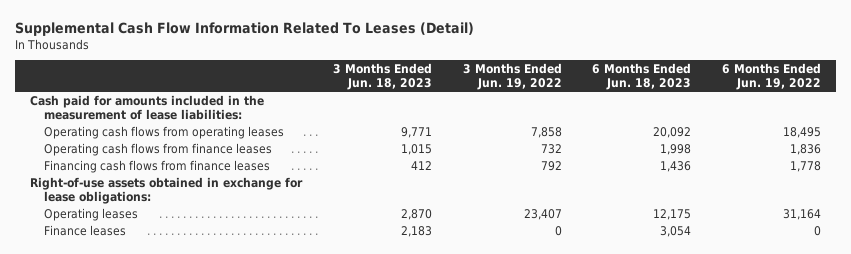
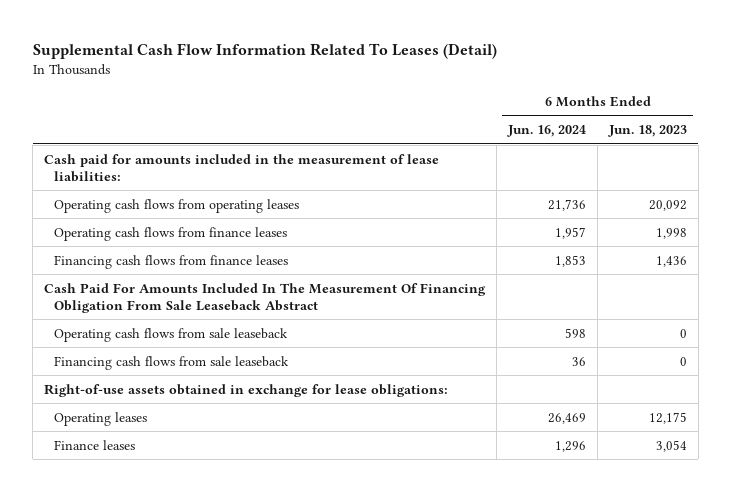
- | 3 Months Ended Jun. 18, 2023 | 3 Months Ended Jun. 19, 2022 | 6 Months Ended Jun. 18, 2023 | 6 Months Ended Jun. 19, 2022
+ | 6 Months Ended Jun. 16, 2024 | 6 Months Ended Jun. 18, 2023
+ Cash Paid For Amounts Included In The Measurement Of Financing Obligation From Sale Leaseback Abstract
+ Operating cash flows from sale leaseback | 598 | 0
+ Financing cash flows from sale leaseback | 36 | 0

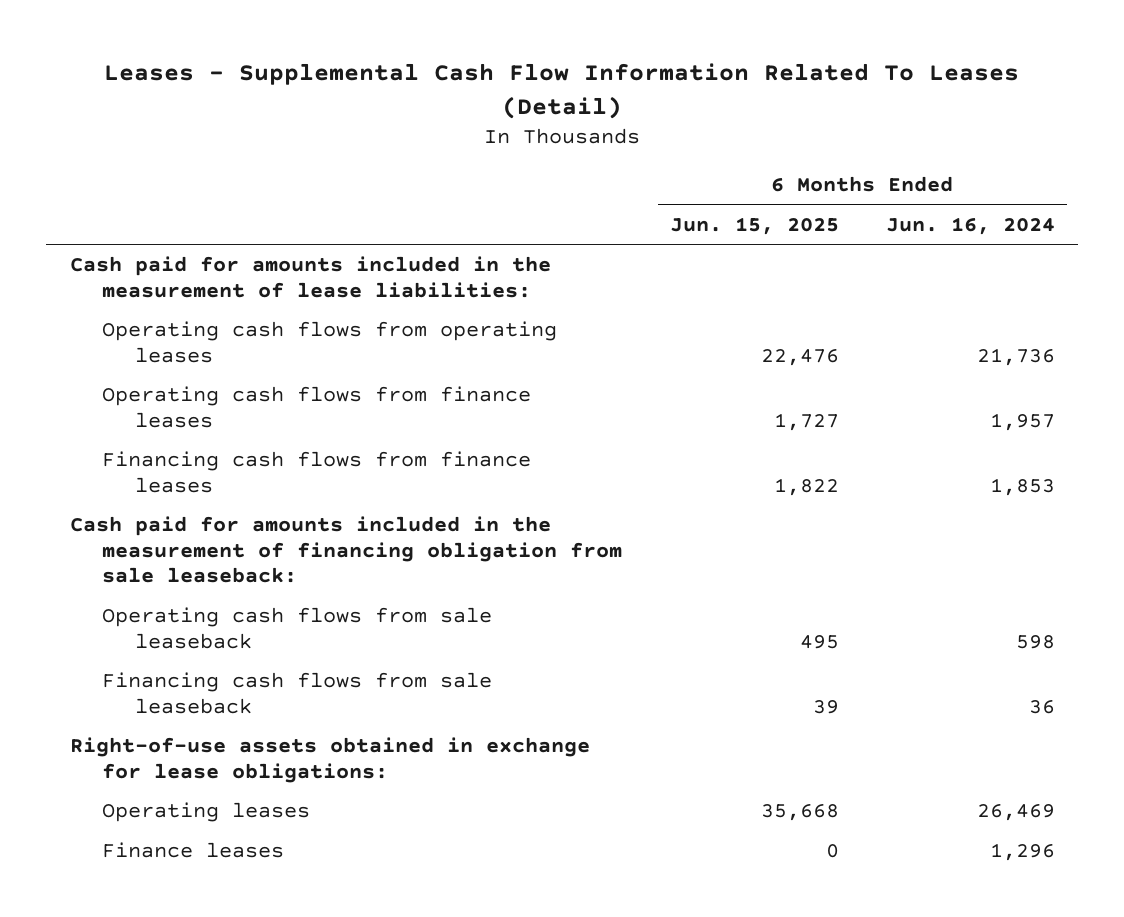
- Supplemental Cash Flow Information Related To Leases (Detail)
+ Leases - Supplemental Cash Flow Information Related To Leases (Detail)
- | 6 Months Ended Jun. 16, 2024 | 6 Months Ended Jun. 18, 2023
+ | 6 Months Ended Jun. 15, 2025 | 6 Months Ended Jun. 16, 2024
- Cash Paid For Amounts Included In The Measurement Of Financing Obligation From Sale Leaseback Abstract
+ Cash paid for amounts included in the measurement of financing obligation from sale leaseback:

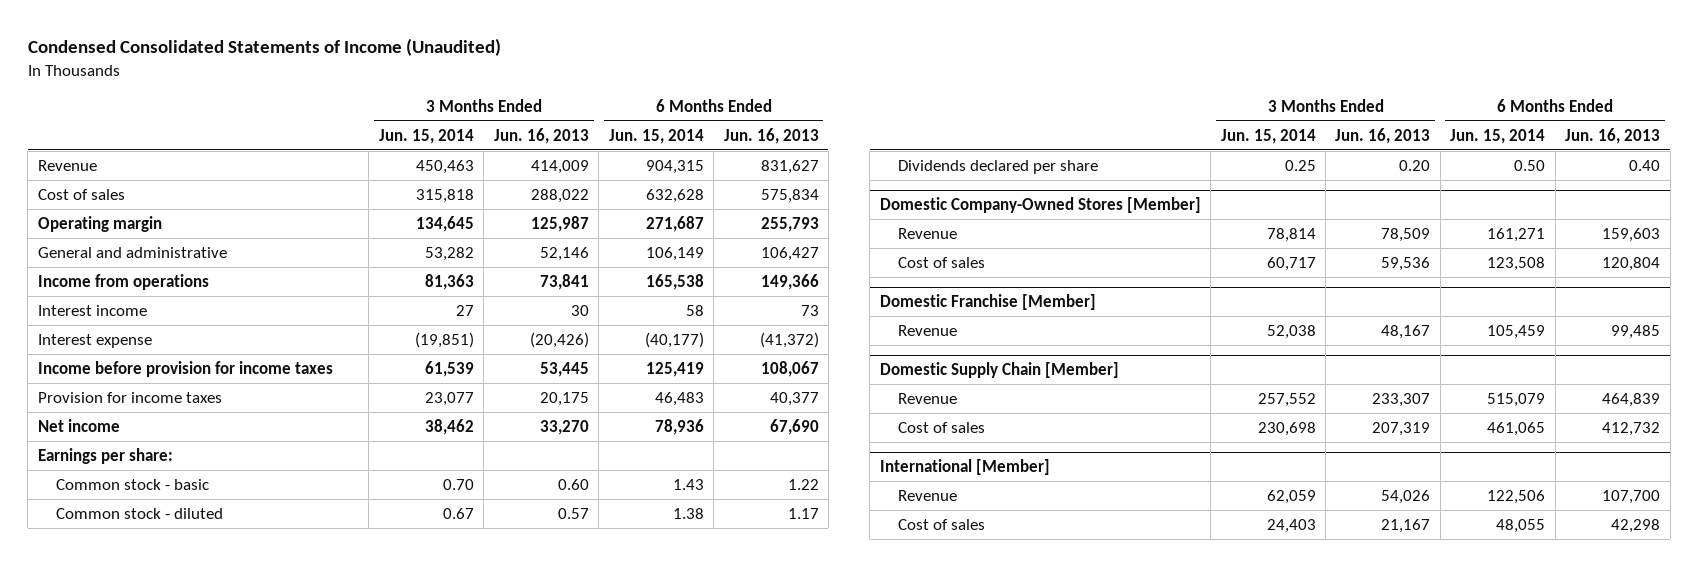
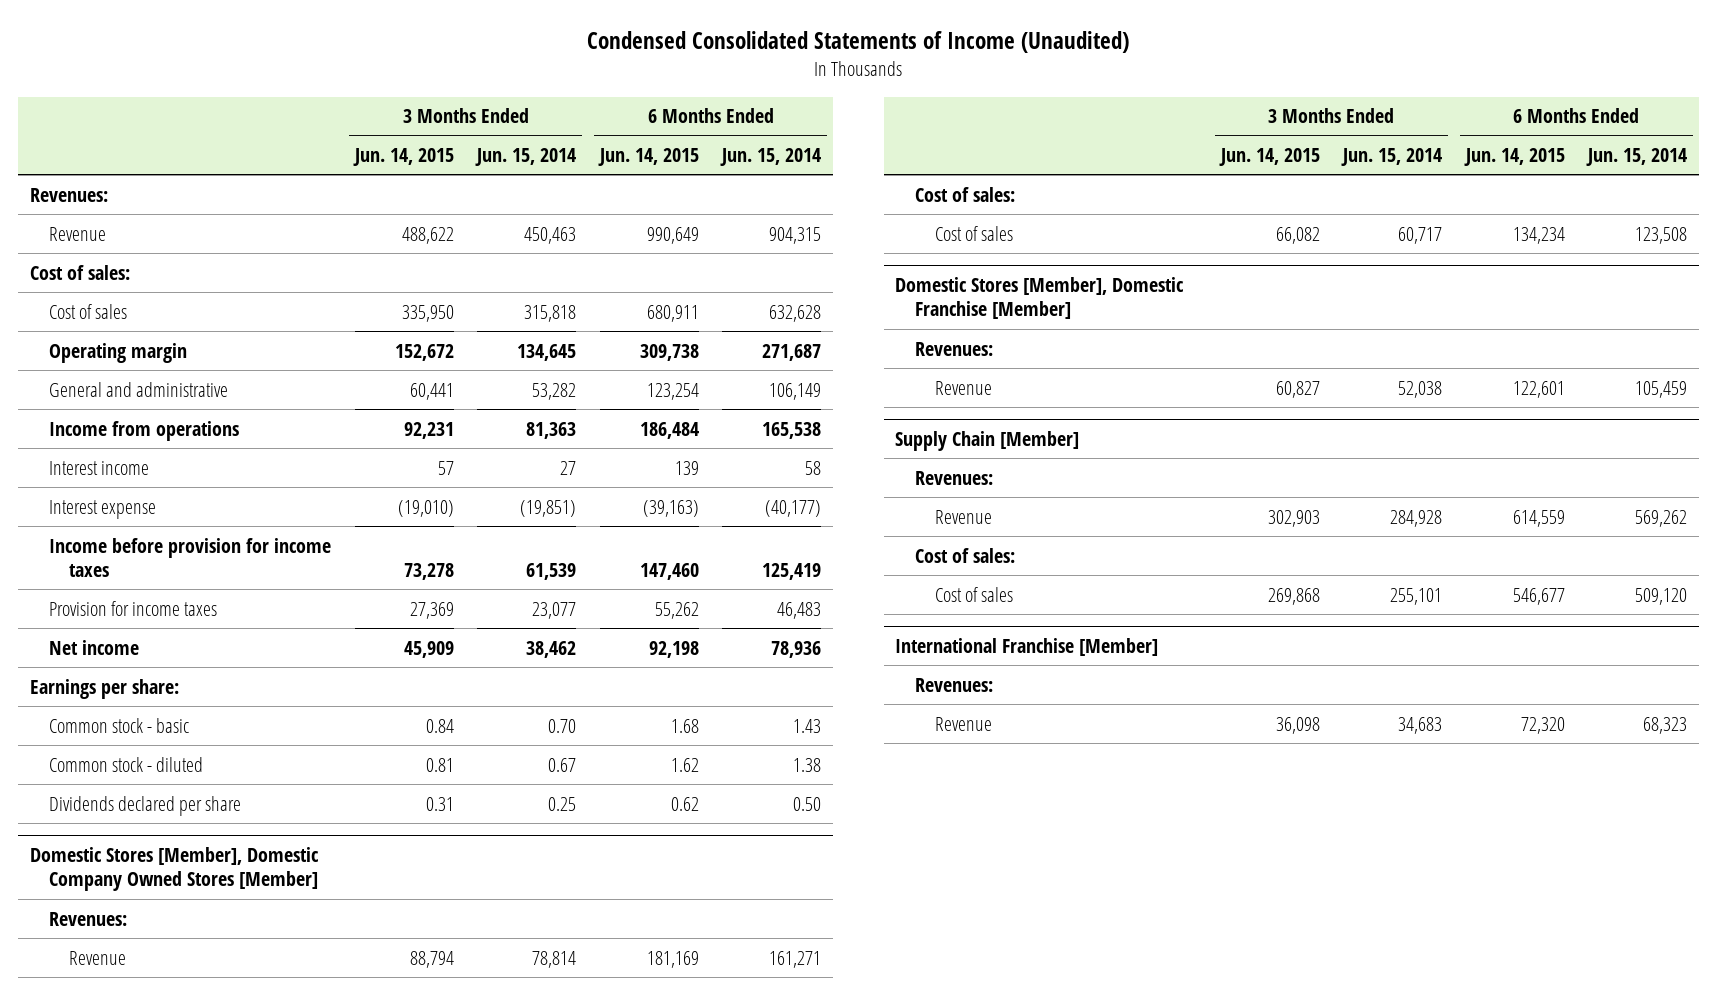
- | 3 Months Ended Jun. 15, 2014 | 3 Months Ended Jun. 16, 2013 | 6 Months Ended Jun. 15, 2014 | 6 Months Ended Jun. 16, 2013
+ | 3 Months Ended Jun. 14, 2015 | 3 Months Ended Jun. 15, 2014 | 6 Months Ended Jun. 14, 2015 | 6 Months Ended Jun. 15, 2014
+ Revenues:
+ Cost of sales:
- Domestic Company-Owned Stores [Member]
+ Domestic Stores [Member], Domestic Company Owned Stores [Member]
+ Revenues:
+ Cost of sales:
- Domestic Franchise [Member]
+ Domestic Stores [Member], Domestic Franchise [Member]
+ Revenues:
- Domestic Supply Chain [Member]
- Revenue | 257,552 | 233,307 | 515,079 | 464,839
- Cost of sales | 230,698 | 207,319 | 461,065 | 412,732
- International [Member]
- Revenue | 62,059 | 54,026 | 122,506 | 107,700
- Cost of sales | 24,403 | 21,167 | 48,055 | 42,298
+ Supply Chain [Member]
+ Revenues:
+ Revenue | 302,903 | 284,928 | 614,559 | 569,262
+ Cost of sales:
+ Cost of sales | 269,868 | 255,101 | 546,677 | 509,120
+ International Franchise [Member]
+ Revenues:
+ Revenue | 36,098 | 34,683 | 72,320 | 68,323

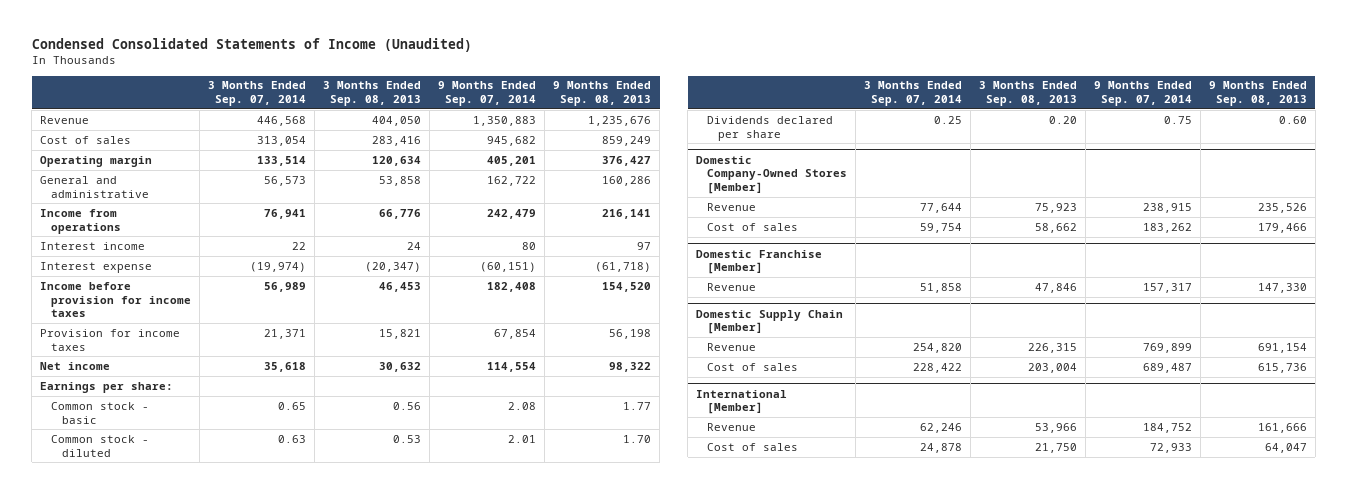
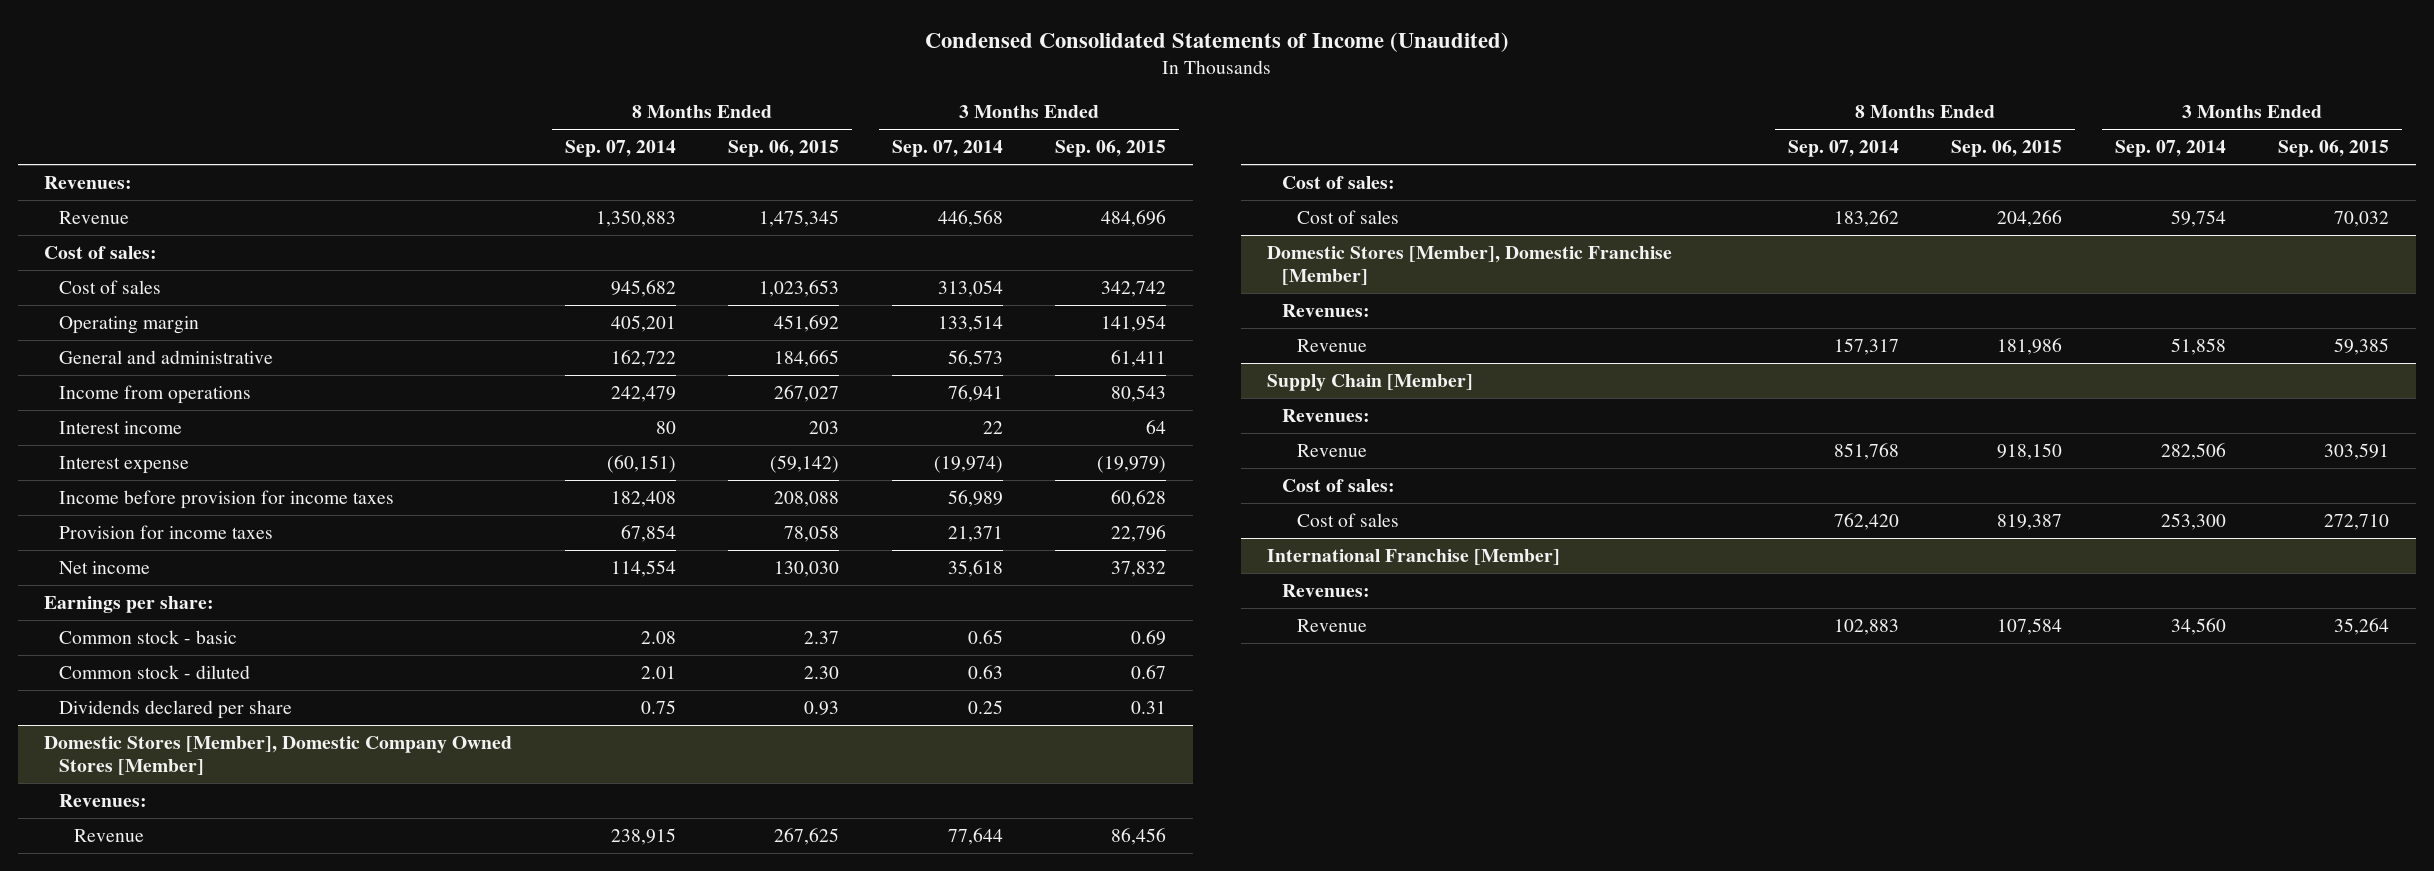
- | 3 Months Ended Sep. 07, 2014 | 3 Months Ended Sep. 08, 2013 | 9 Months Ended Sep. 07, 2014 | 9 Months Ended Sep. 08, 2013
+ | 8 Months Ended Sep. 07, 2014 | 8 Months Ended Sep. 06, 2015 | 3 Months Ended Sep. 07, 2014 | 3 Months Ended Sep. 06, 2015
+ Revenues:
+ Cost of sales:
- Domestic Company-Owned Stores [Member]
+ Domestic Stores [Member], Domestic Company Owned Stores [Member]
+ Revenues:
+ Cost of sales:
- Domestic Franchise [Member]
+ Domestic Stores [Member], Domestic Franchise [Member]
+ Revenues:
- Domestic Supply Chain [Member]
- Revenue | 254,820 | 226,315 | 769,899 | 691,154
- Cost of sales | 228,422 | 203,004 | 689,487 | 615,736
- International [Member]
- Revenue | 62,246 | 53,966 | 184,752 | 161,666
- Cost of sales | 24,878 | 21,750 | 72,933 | 64,047
+ Supply Chain [Member]
+ Revenues:
+ Revenue | 851,768 | 918,150 | 282,506 | 303,591
+ Cost of sales:
+ Cost of sales | 762,420 | 819,387 | 253,300 | 272,710
+ International Franchise [Member]
+ Revenues:
+ Revenue | 102,883 | 107,584 | 34,560 | 35,264

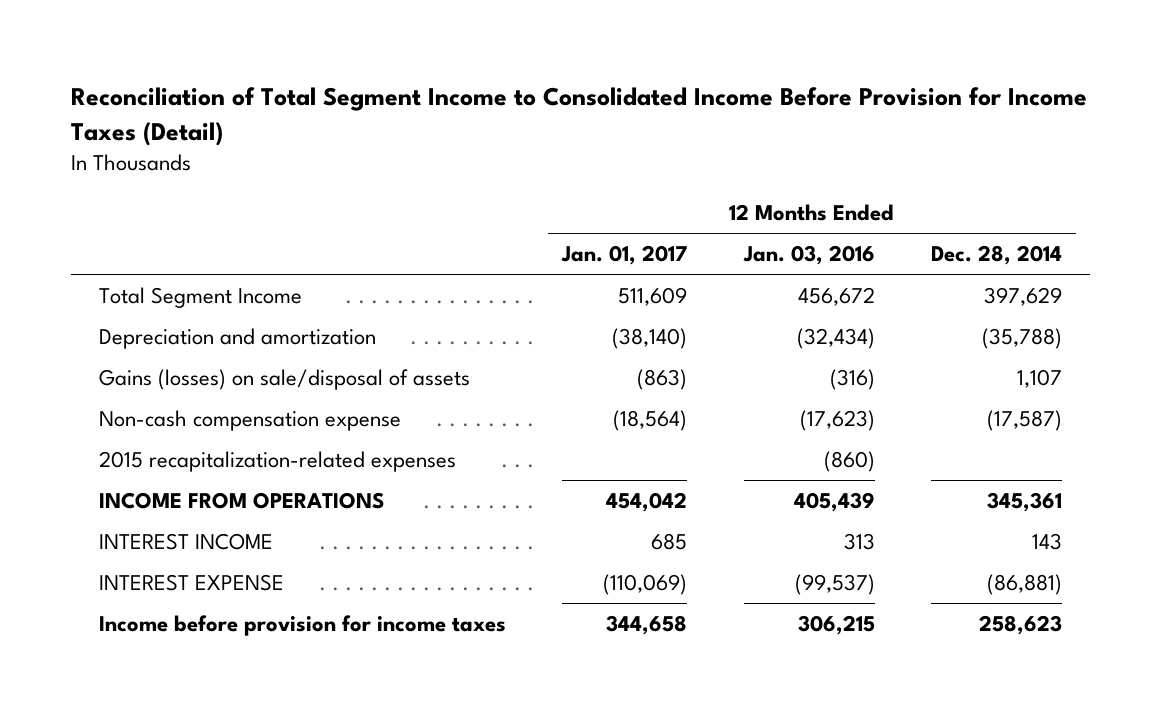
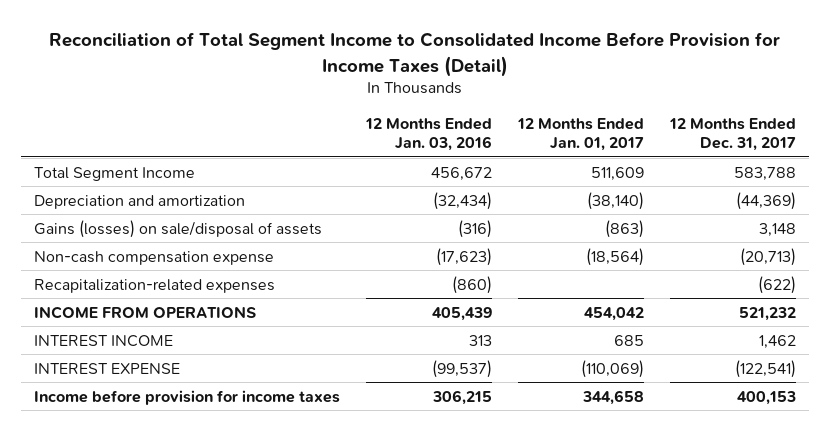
- | 12 Months Ended Jan. 01, 2017 | 12 Months Ended Jan. 03, 2016 | 12 Months Ended Dec. 28, 2014
+ | 12 Months Ended Jan. 03, 2016 | 12 Months Ended Jan. 01, 2017 | 12 Months Ended Dec. 31, 2017
- 2015 recapitalization-related expenses | | (860) |
+ Recapitalization-related expenses | (860) | | (622)

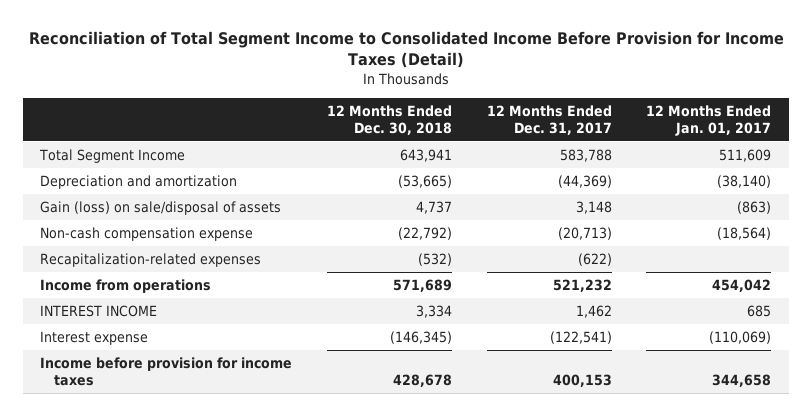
- | 12 Months Ended Jan. 03, 2016 | 12 Months Ended Jan. 01, 2017 | 12 Months Ended Dec. 31, 2017
+ | 12 Months Ended Dec. 30, 2018 | 12 Months Ended Dec. 31, 2017 | 12 Months Ended Jan. 01, 2017
- Gains (losses) on sale/disposal of assets | (316) | (863) | 3,148
+ Gain (loss) on sale/disposal of assets | 4,737 | 3,148 | (863)
- INCOME FROM OPERATIONS | 405,439 | 454,042 | 521,232
+ Income from operations | 571,689 | 521,232 | 454,042
- INTEREST EXPENSE | (99,537) | (110,069) | (122,541)
+ Interest expense | (146,345) | (122,541) | (110,069)

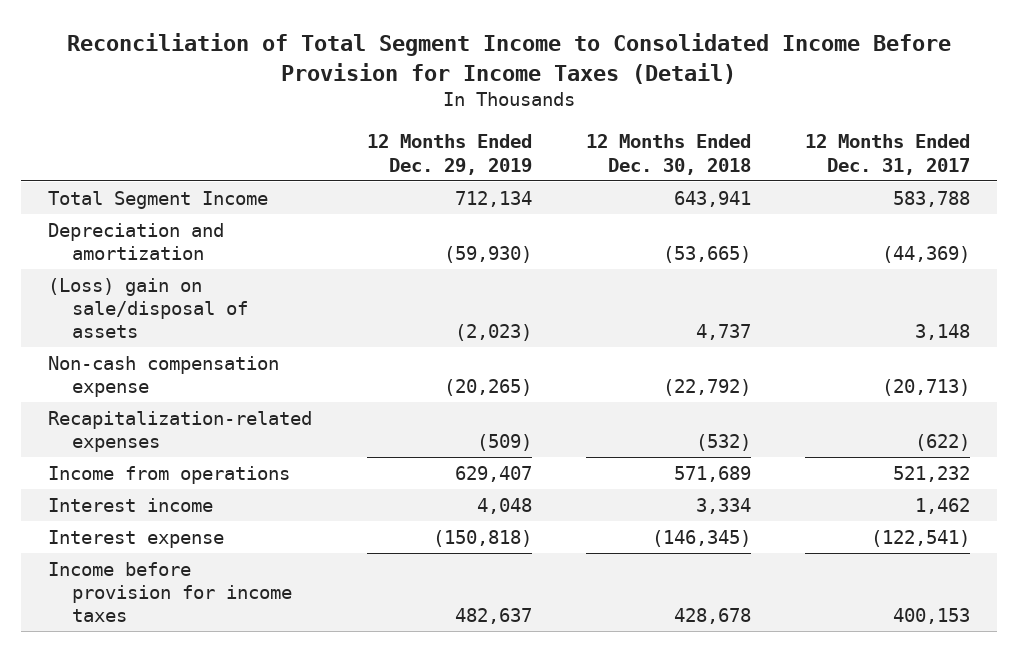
- | 12 Months Ended Dec. 30, 2018 | 12 Months Ended Dec. 31, 2017 | 12 Months Ended Jan. 01, 2017
+ | 12 Months Ended Dec. 29, 2019 | 12 Months Ended Dec. 30, 2018 | 12 Months Ended Dec. 31, 2017
- Gain (loss) on sale/disposal of assets | 4,737 | 3,148 | (863)
+ (Loss) gain on sale/disposal of assets | (2,023) | 4,737 | 3,148
- INTEREST INCOME | 3,334 | 1,462 | 685
+ Interest income | 4,048 | 3,334 | 1,462

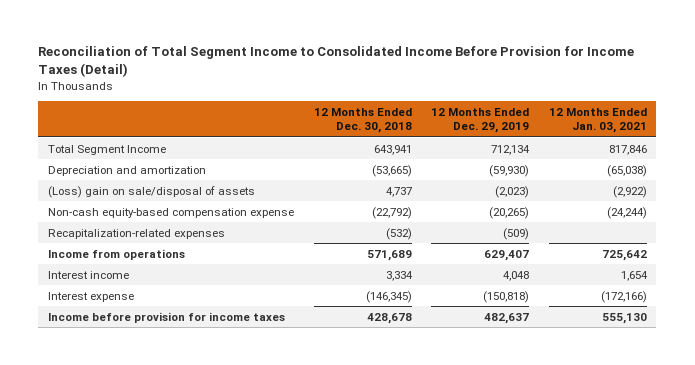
- | 12 Months Ended Dec. 29, 2019 | 12 Months Ended Dec. 30, 2018 | 12 Months Ended Dec. 31, 2017
+ | 12 Months Ended Dec. 30, 2018 | 12 Months Ended Dec. 29, 2019 | 12 Months Ended Jan. 03, 2021
- Non-cash compensation expense | (20,265) | (22,792) | (20,713)
+ Non-cash equity-based compensation expense | (22,792) | (20,265) | (24,244)

